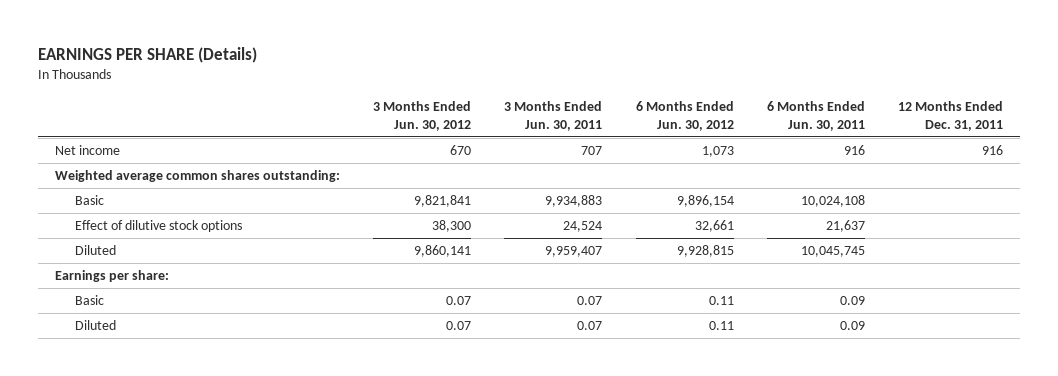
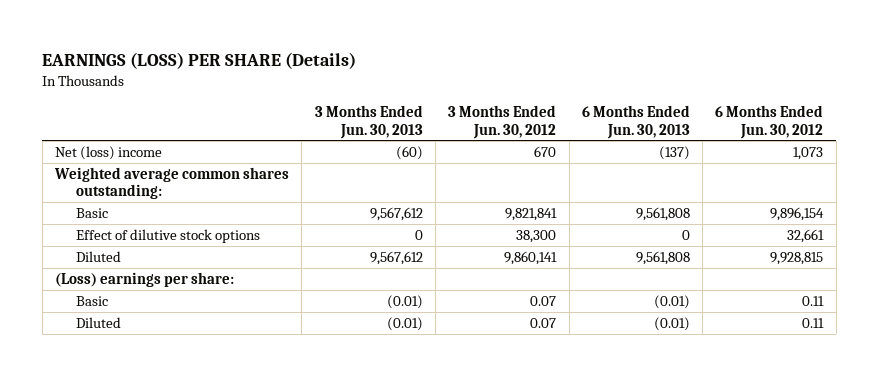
- EARNINGS PER SHARE (Details)
+ EARNINGS (LOSS) PER SHARE (Details)
- | 3 Months Ended Jun. 30, 2012 | 3 Months Ended Jun. 30, 2011 | 6 Months Ended Jun. 30, 2012 | 6 Months Ended Jun. 30, 2011 | 12 Months Ended Dec. 31, 2011
+ | 3 Months Ended Jun. 30, 2013 | 3 Months Ended Jun. 30, 2012 | 6 Months Ended Jun. 30, 2013 | 6 Months Ended Jun. 30, 2012
- Net income | 670 | 707 | 1,073 | 916 | 916
+ Net (loss) income | (60) | 670 | (137) | 1,073
- Earnings per share:
+ (Loss) earnings per share:

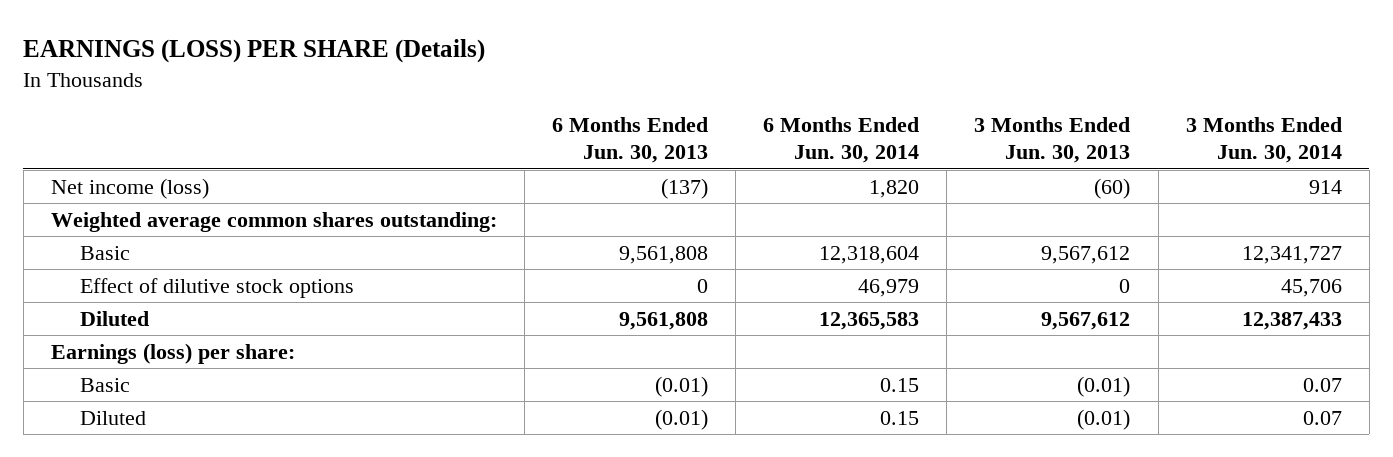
- | 3 Months Ended Jun. 30, 2013 | 3 Months Ended Jun. 30, 2012 | 6 Months Ended Jun. 30, 2013 | 6 Months Ended Jun. 30, 2012
+ | 6 Months Ended Jun. 30, 2013 | 6 Months Ended Jun. 30, 2014 | 3 Months Ended Jun. 30, 2013 | 3 Months Ended Jun. 30, 2014
- Net (loss) income | (60) | 670 | (137) | 1,073
+ Net income (loss) | (137) | 1,820 | (60) | 914
- (Loss) earnings per share:
+ Earnings (loss) per share:

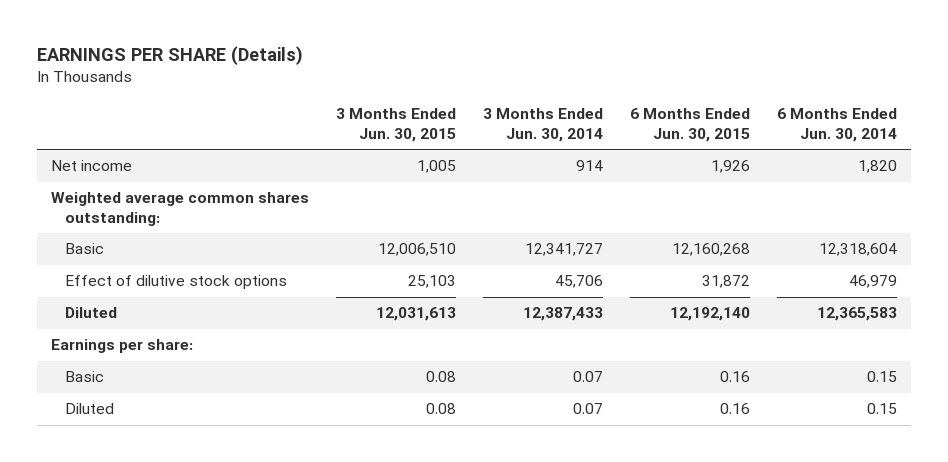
- EARNINGS (LOSS) PER SHARE (Details)
+ EARNINGS PER SHARE (Details)
- | 6 Months Ended Jun. 30, 2013 | 6 Months Ended Jun. 30, 2014 | 3 Months Ended Jun. 30, 2013 | 3 Months Ended Jun. 30, 2014
+ | 3 Months Ended Jun. 30, 2015 | 3 Months Ended Jun. 30, 2014 | 6 Months Ended Jun. 30, 2015 | 6 Months Ended Jun. 30, 2014
- Net income (loss) | (137) | 1,820 | (60) | 914
+ Net income | 1,005 | 914 | 1,926 | 1,820
- Earnings (loss) per share:
+ Earnings per share:

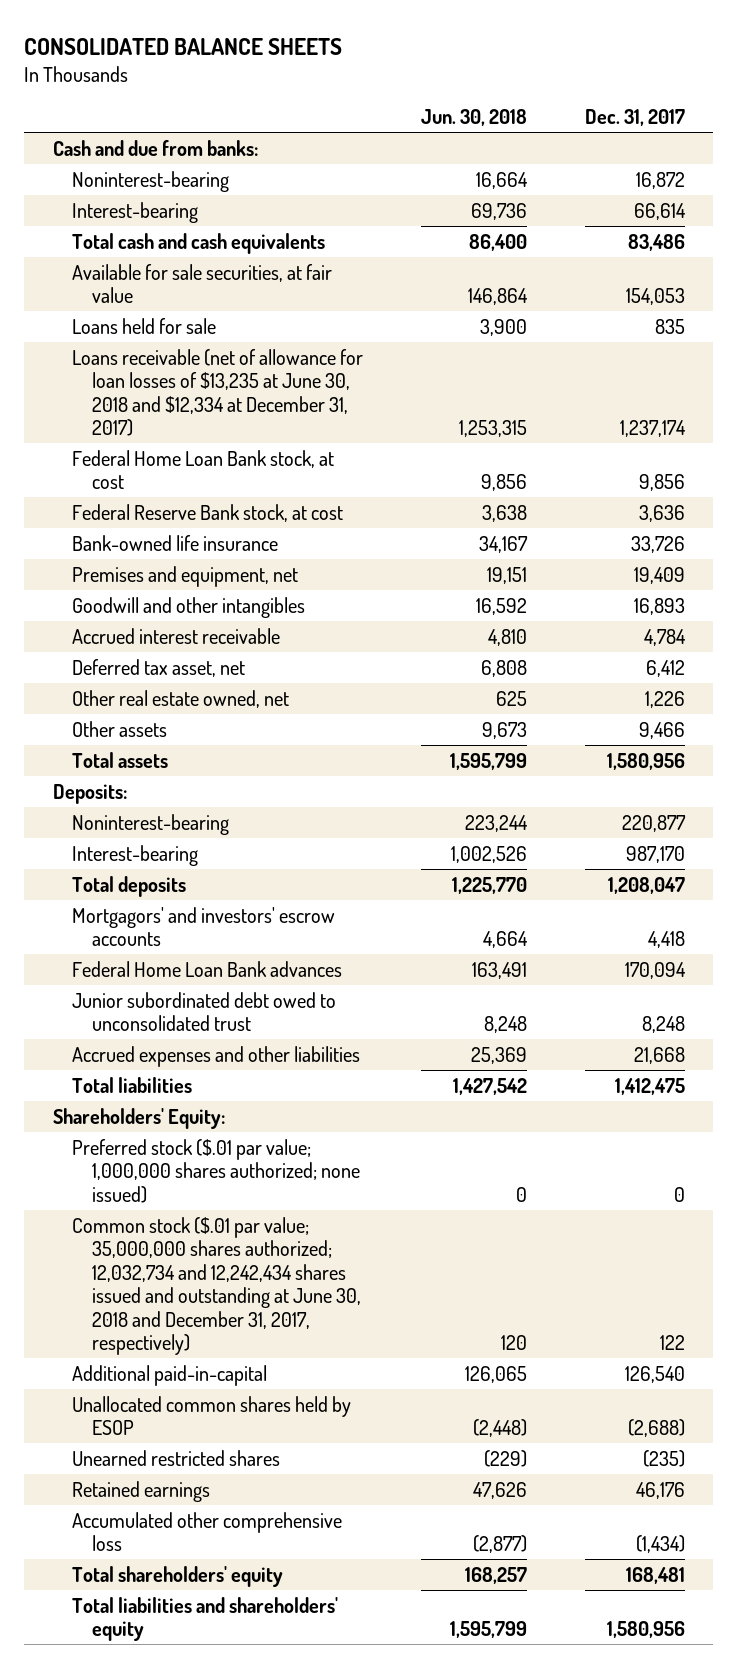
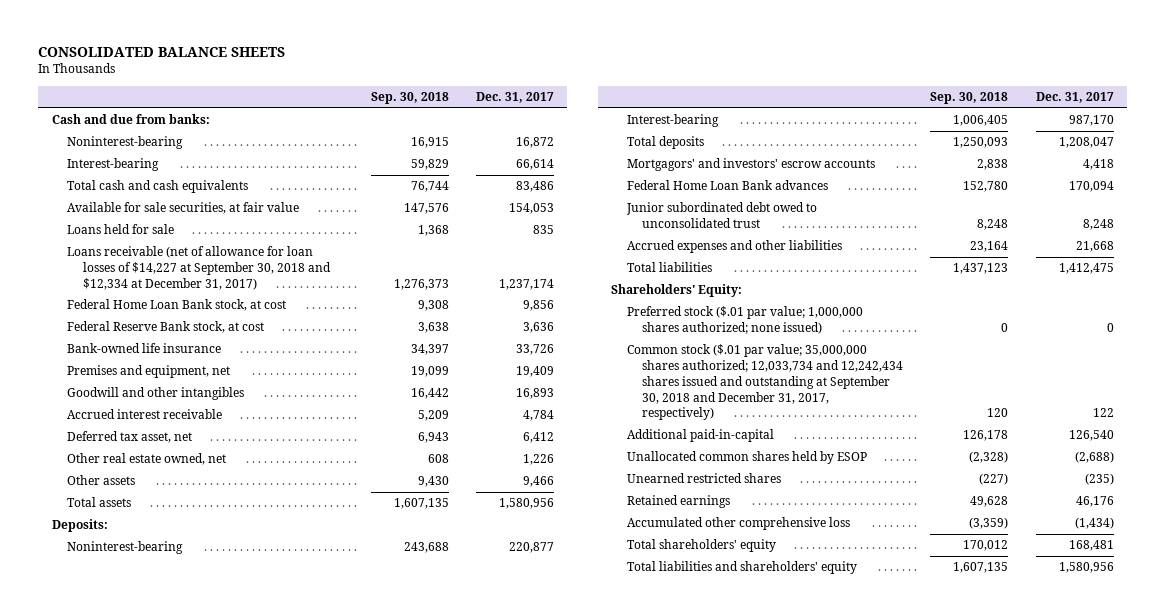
- | Jun. 30, 2018 | Dec. 31, 2017
+ | Sep. 30, 2018 | Dec. 31, 2017
- Loans receivable (net of allowance for loan losses of $13,235 at June 30, 2018 and $12,334 at December 31, 2017) | 1,253,315 | 1,237,174
+ Loans receivable (net of allowance for loan losses of $14,227 at September 30, 2018 and $12,334 at December 31, 2017) | 1,276,373 | 1,237,174
- Common stock ($.01 par value; 35,000,000 shares authorized; 12,032,734 and 12,242,434 shares issued and outstanding at June 30, 2018 and December 31, 2017, respectively) | 120 | 122
+ Common stock ($.01 par value; 35,000,000 shares authorized; 12,033,734 and 12,242,434 shares issued and outstanding at September 30, 2018 and December 31, 2017, respectively) | 120 | 122

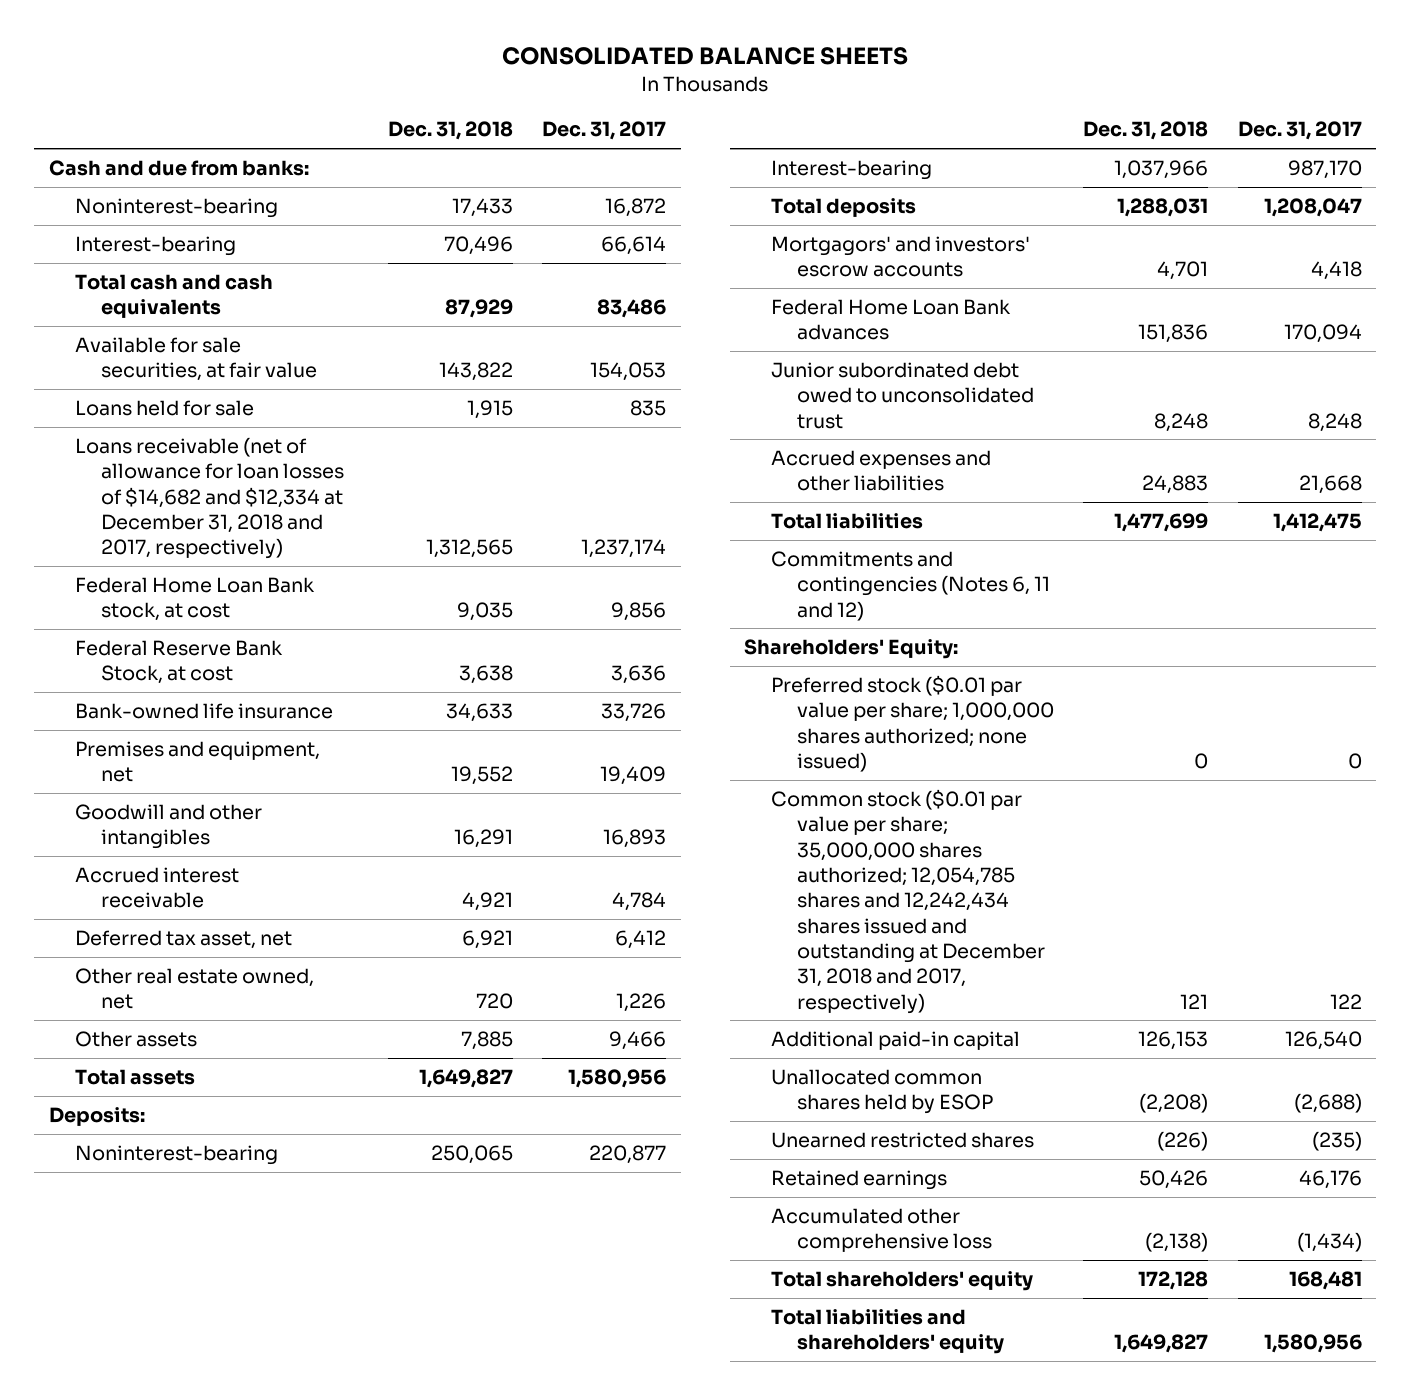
- | Sep. 30, 2018 | Dec. 31, 2017
+ | Dec. 31, 2018 | Dec. 31, 2017
- Loans receivable (net of allowance for loan losses of $14,227 at September 30, 2018 and $12,334 at December 31, 2017) | 1,276,373 | 1,237,174
+ Loans receivable (net of allowance for loan losses of $14,682 and $12,334 at December 31, 2018 and 2017, respectively) | 1,312,565 | 1,237,174
- Federal Reserve Bank stock, at cost | 3,638 | 3,636
+ Federal Reserve Bank Stock, at cost | 3,638 | 3,636
+ Commitments and contingencies (Notes 6, 11 and 12)
- Preferred stock ($.01 par value; 1,000,000 shares authorized; none issued) | 0 | 0
- Common stock ($.01 par value; 35,000,000 shares authorized; 12,033,734 and 12,242,434 shares issued and outstanding at September 30, 2018 and December 31, 2017, respectively) | 120 | 122
- Additional paid-in-capital | 126,178 | 126,540
+ Preferred stock ($0.01 par value per share; 1,000,000 shares authorized; none issued) | 0 | 0
+ Common stock ($0.01 par value per share; 35,000,000 shares authorized; 12,054,785 shares and 12,242,434 shares issued and outstanding at December 31, 2018 and 2017, respectively) | 121 | 122
+ Additional paid-in capital | 126,153 | 126,540

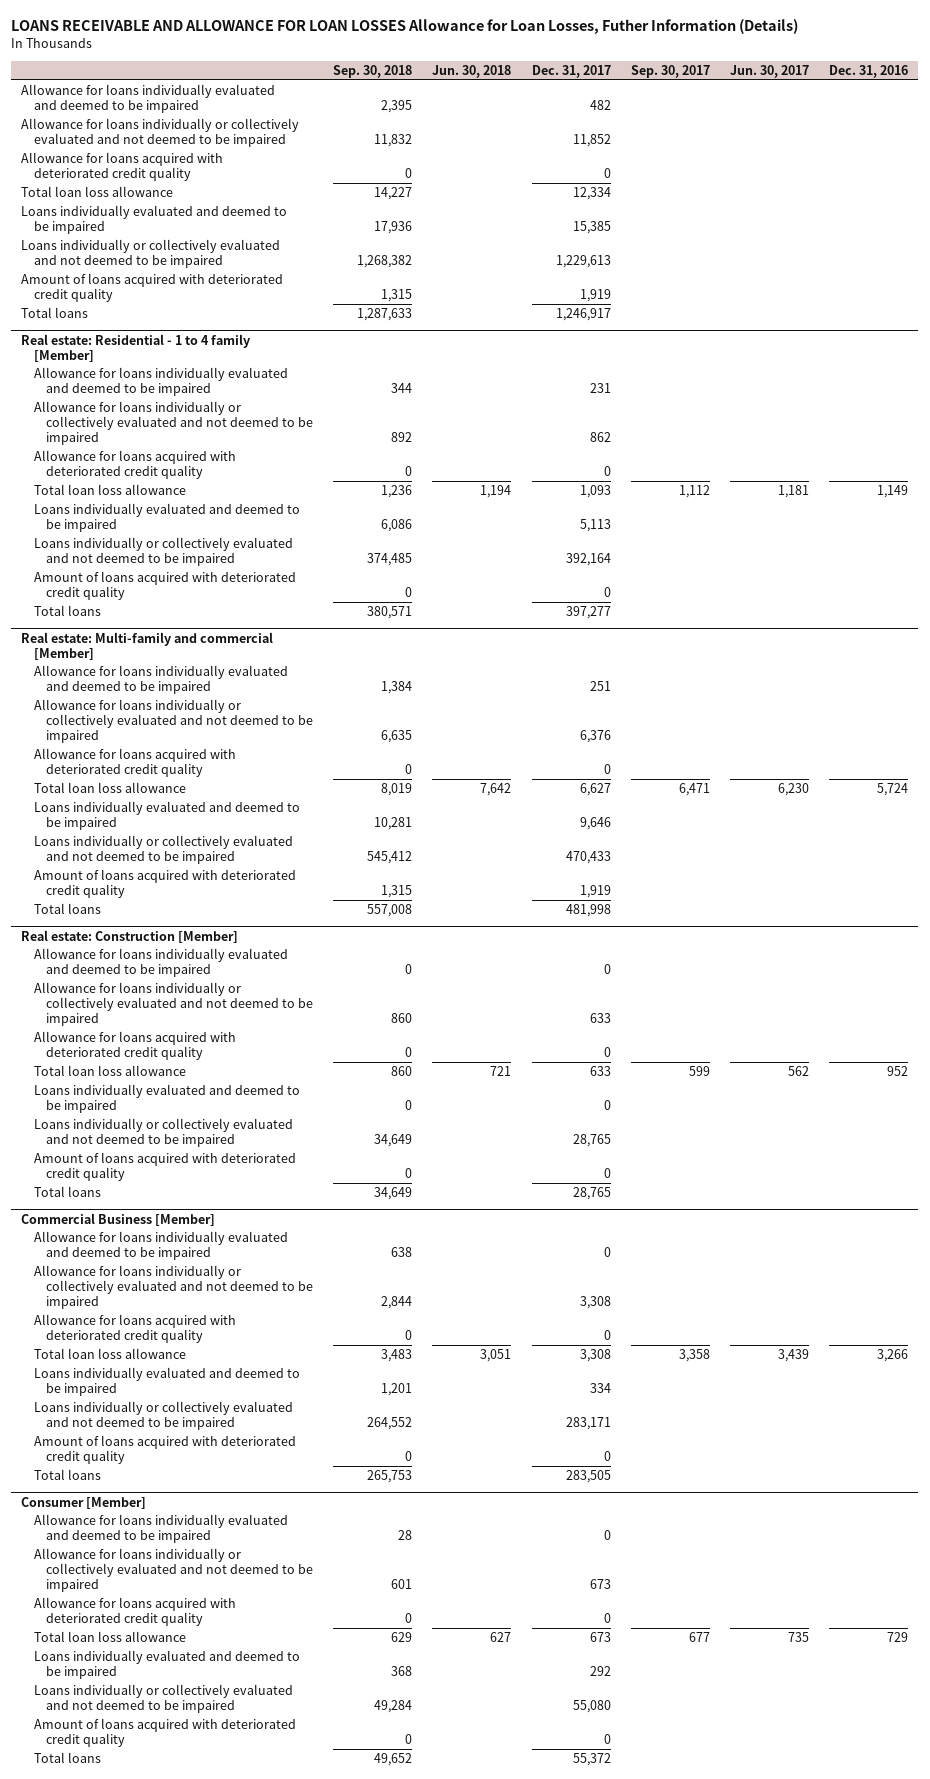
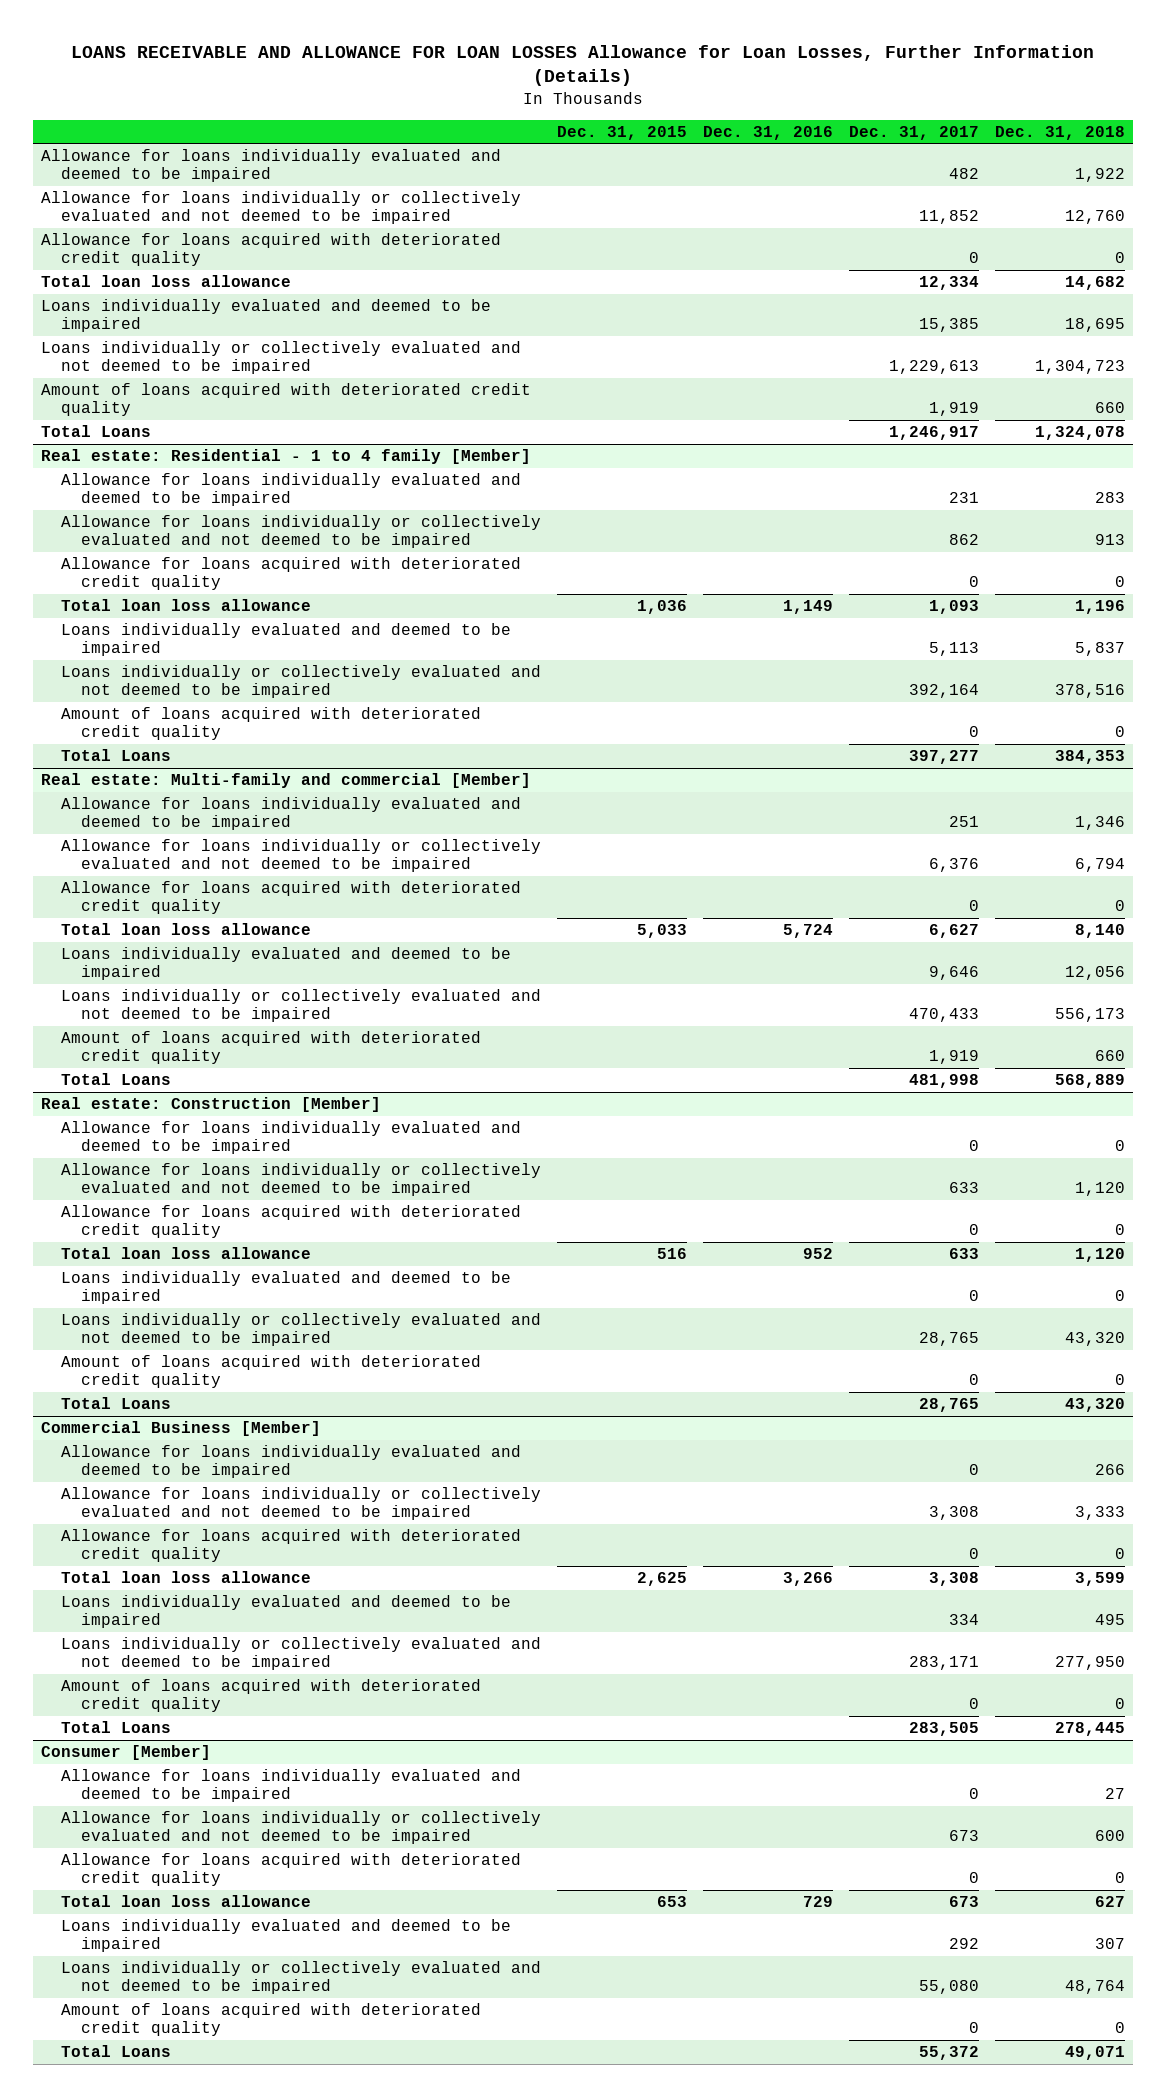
- LOANS RECEIVABLE AND ALLOWANCE FOR LOAN LOSSES Allowance for Loan Losses, Futher Information (Details)
+ LOANS RECEIVABLE AND ALLOWANCE FOR LOAN LOSSES Allowance for Loan Losses, Further Information (Details)
- | Sep. 30, 2018 | Jun. 30, 2018 | Dec. 31, 2017 | Sep. 30, 2017 | Jun. 30, 2017 | Dec. 31, 2016
+ | Dec. 31, 2015 | Dec. 31, 2016 | Dec. 31, 2017 | Dec. 31, 2018
- Total loans | 1,287,633 | | 1,246,917 | | |
+ Total Loans | | | 1,246,917 | 1,324,078
@ Real estate: Residential - 1 to 4 family [Member]
- Total loans | 380,571 | | 397,277 | | |
+ Total Loans | | | 397,277 | 384,353
@ Real estate: Multi-family and commercial [Member]
- Total loans | 557,008 | | 481,998 | | |
+ Total Loans | | | 481,998 | 568,889
@ Real estate: Construction [Member]
- Total loans | 34,649 | | 28,765 | | |
+ Total Loans | | | 28,765 | 43,320
@ Commercial Business [Member]
- Total loans | 265,753 | | 283,505 | | |
+ Total Loans | | | 283,505 | 278,445
@ Consumer [Member]
- Total loans | 49,652 | | 55,372 | | |
+ Total Loans | | | 55,372 | 49,071

